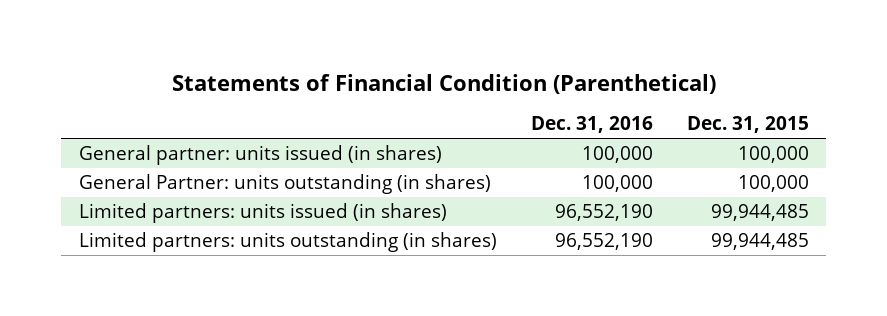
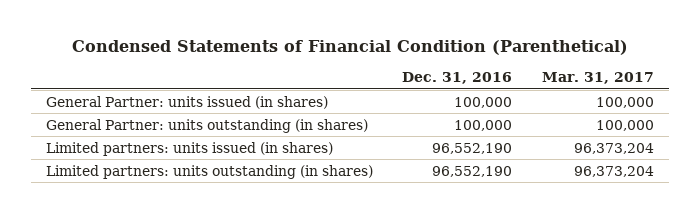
- Statements of Financial Condition (Parenthetical)
+ Condensed Statements of Financial Condition (Parenthetical)
- | Dec. 31, 2016 | Dec. 31, 2015
+ | Dec. 31, 2016 | Mar. 31, 2017
- General partner: units issued (in shares) | 100,000 | 100,000
+ General Partner: units issued (in shares) | 100,000 | 100,000

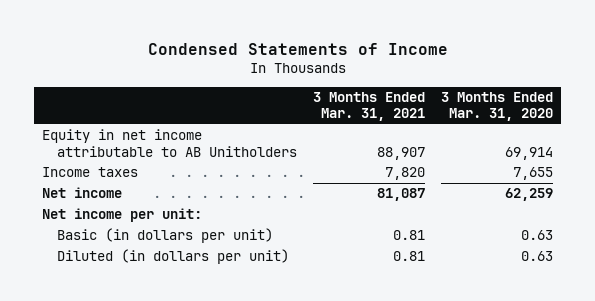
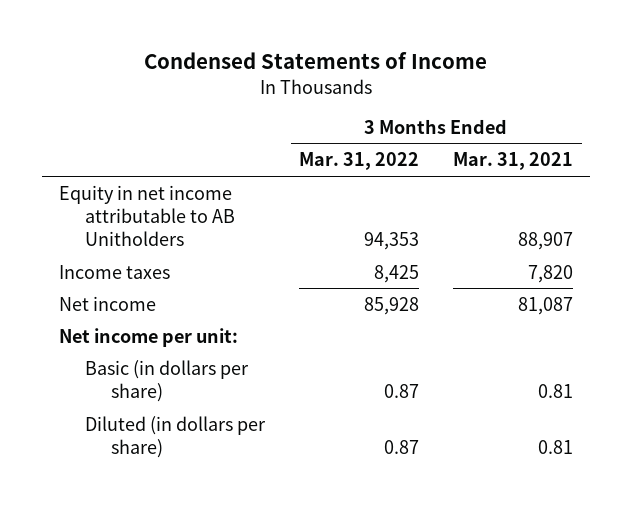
- | 3 Months Ended Mar. 31, 2021 | 3 Months Ended Mar. 31, 2020
+ | 3 Months Ended Mar. 31, 2022 | 3 Months Ended Mar. 31, 2021
- Basic (in dollars per unit) | 0.81 | 0.63
- Diluted (in dollars per unit) | 0.81 | 0.63
+ Basic (in dollars per share) | 0.87 | 0.81
+ Diluted (in dollars per share) | 0.87 | 0.81

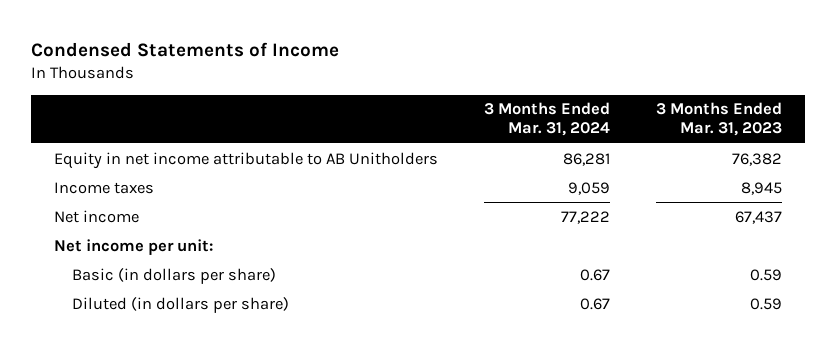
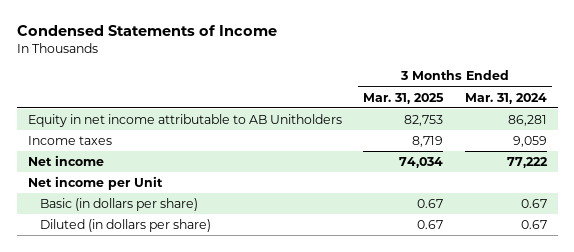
- | 3 Months Ended Mar. 31, 2024 | 3 Months Ended Mar. 31, 2023
+ | 3 Months Ended Mar. 31, 2025 | 3 Months Ended Mar. 31, 2024
- Net income per unit:
+ Net income per Unit

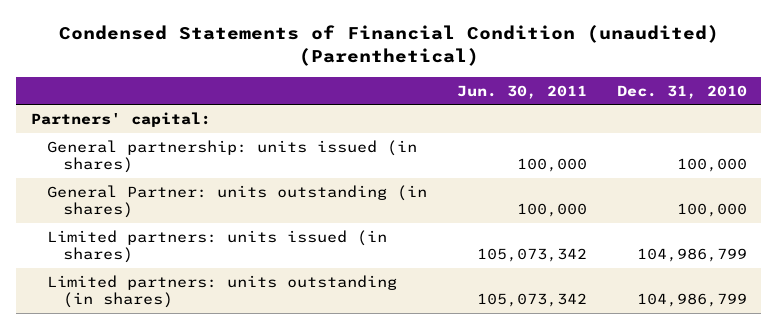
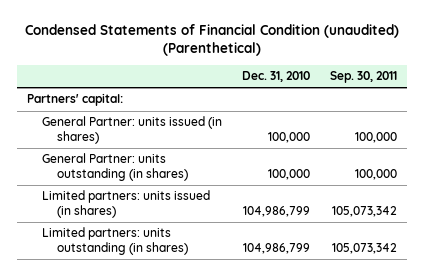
- | Jun. 30, 2011 | Dec. 31, 2010
+ | Dec. 31, 2010 | Sep. 30, 2011
- General partnership: units issued (in shares) | 100,000 | 100,000
+ General Partner: units issued (in shares) | 100,000 | 100,000

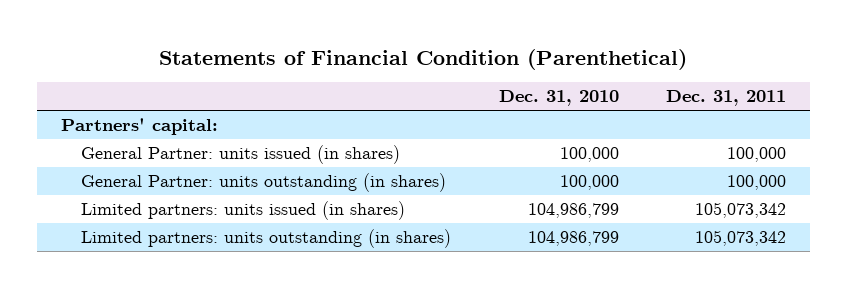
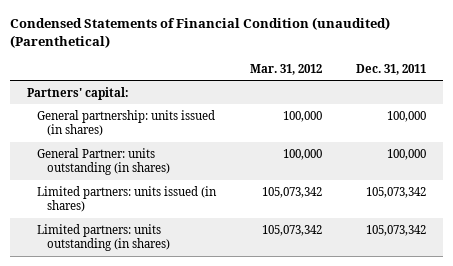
- Statements of Financial Condition (Parenthetical)
+ Condensed Statements of Financial Condition (unaudited) (Parenthetical)
- | Dec. 31, 2010 | Dec. 31, 2011
+ | Mar. 31, 2012 | Dec. 31, 2011
- General Partner: units issued (in shares) | 100,000 | 100,000
+ General partnership: units issued (in shares) | 100,000 | 100,000

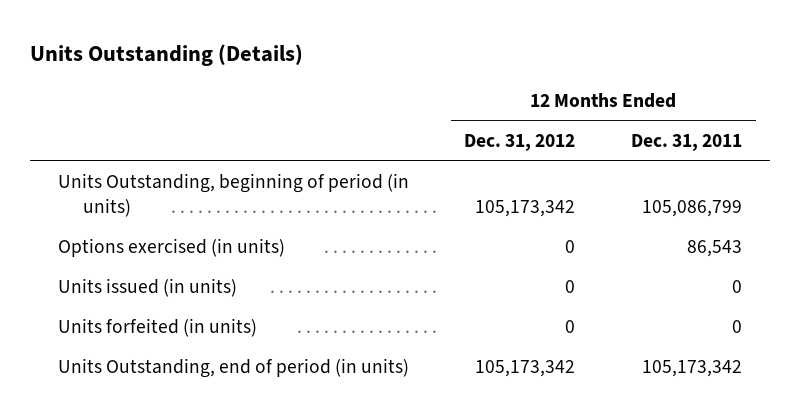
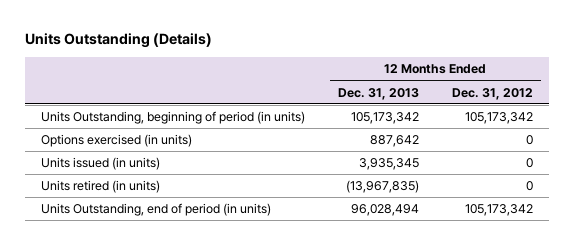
- | 12 Months Ended Dec. 31, 2012 | 12 Months Ended Dec. 31, 2011
+ | 12 Months Ended Dec. 31, 2013 | 12 Months Ended Dec. 31, 2012
- Units forfeited (in units) | 0 | 0
+ Units retired (in units) | (13,967,835) | 0

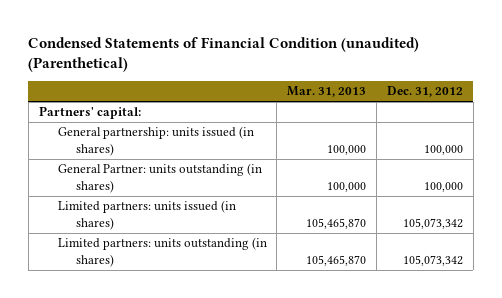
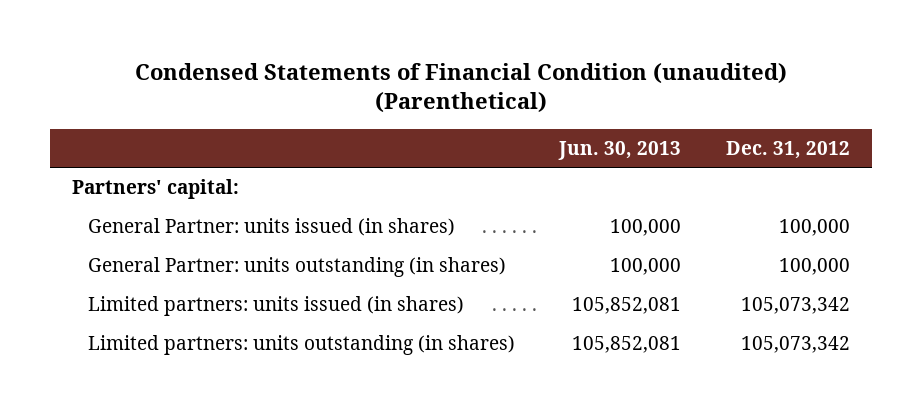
- | Mar. 31, 2013 | Dec. 31, 2012
+ | Jun. 30, 2013 | Dec. 31, 2012
- General partnership: units issued (in shares) | 100,000 | 100,000
+ General Partner: units issued (in shares) | 100,000 | 100,000

